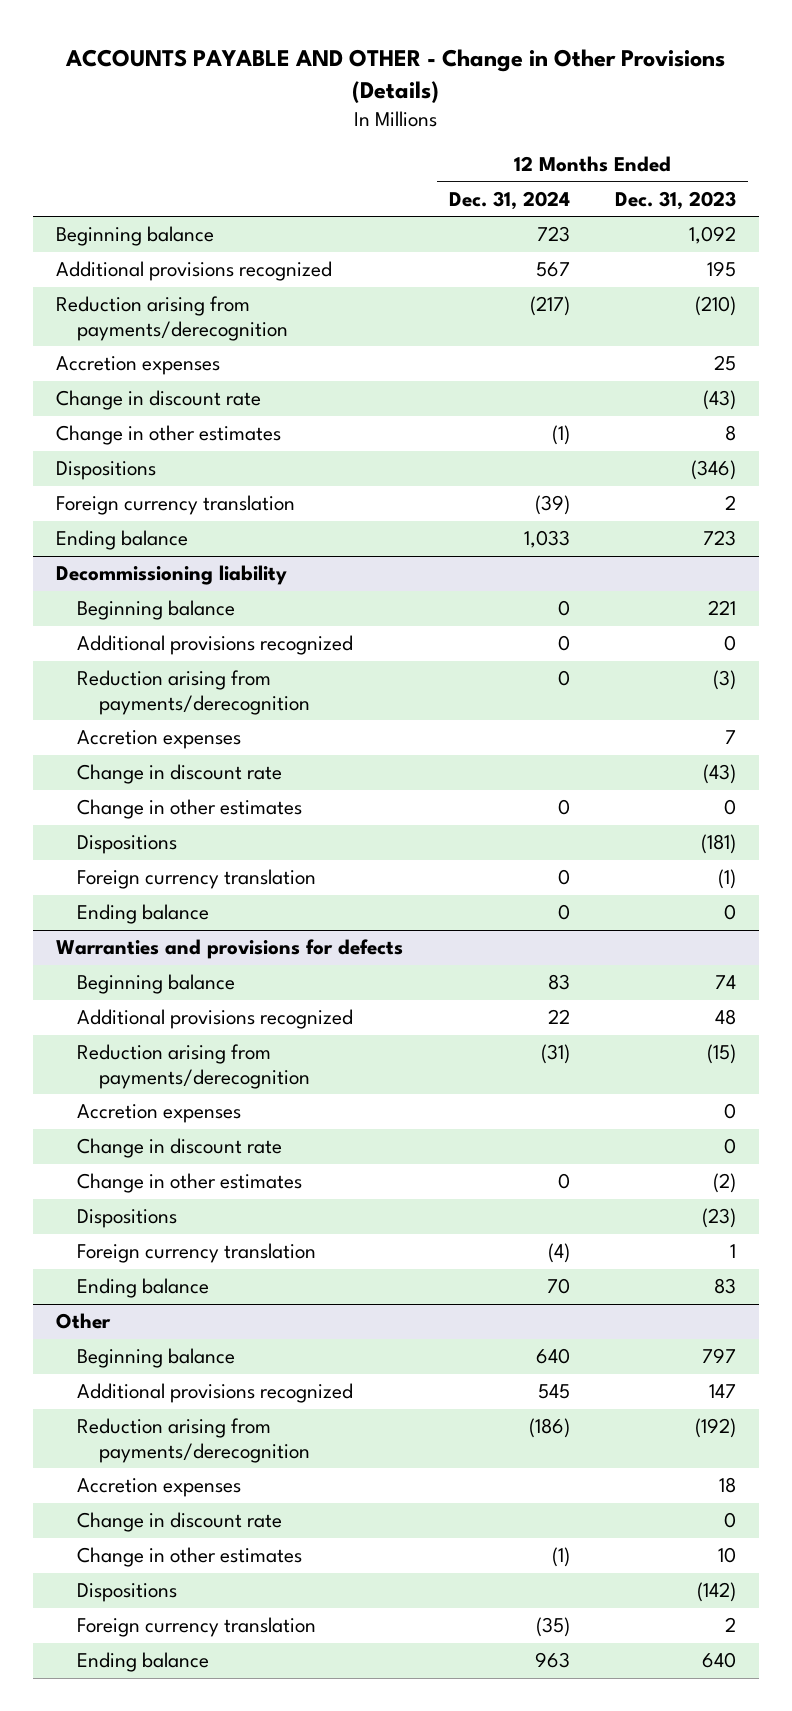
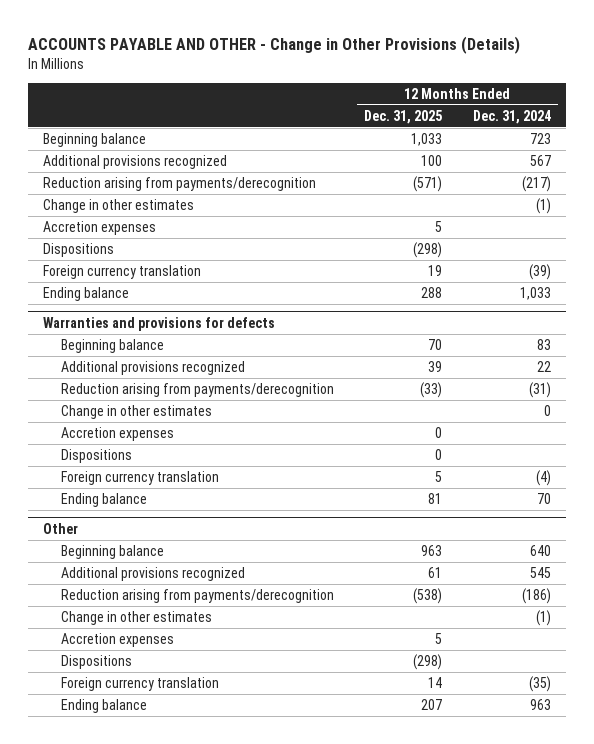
- | 12 Months Ended Dec. 31, 2024 | 12 Months Ended Dec. 31, 2023
+ | 12 Months Ended Dec. 31, 2025 | 12 Months Ended Dec. 31, 2024
- Change in discount rate | | (43)
moved down: Accretion expenses | 5 |
- Decommissioning liability
- Beginning balance | 0 | 221
- Additional provisions recognized | 0 | 0
- Reduction arising from payments/derecognition | 0 | (3)
- Accretion expenses | | 7
- Change in discount rate | | (43)
- Change in other estimates | 0 | 0
- Dispositions | | (181)
- Foreign currency translation | 0 | (1)
- Ending balance | 0 | 0
@ Warranties and provisions for defects
- Change in discount rate | | 0
moved down: Accretion expenses | 0 |
@ Other
- Change in discount rate | | 0
moved down: Accretion expenses | 5 |

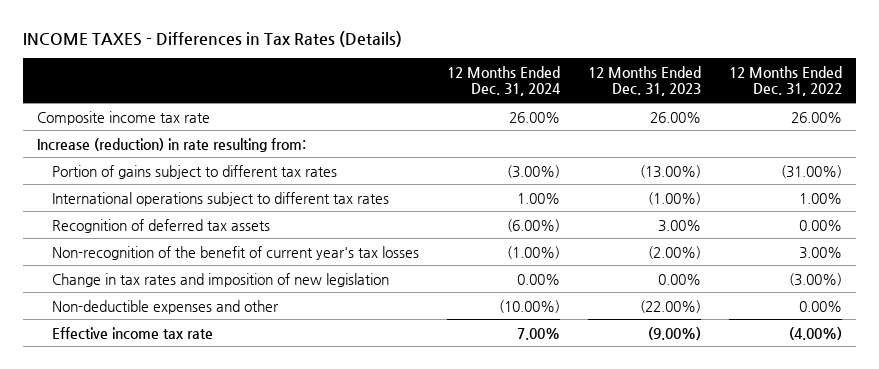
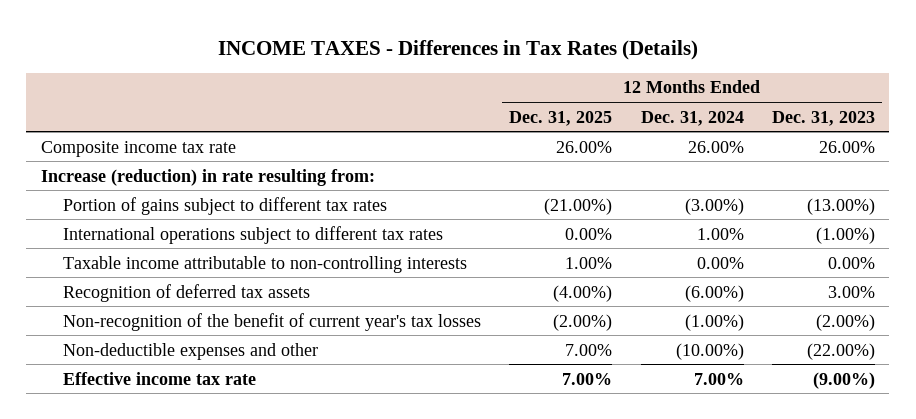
- | 12 Months Ended Dec. 31, 2024 | 12 Months Ended Dec. 31, 2023 | 12 Months Ended Dec. 31, 2022
+ | 12 Months Ended Dec. 31, 2025 | 12 Months Ended Dec. 31, 2024 | 12 Months Ended Dec. 31, 2023
+ Taxable income attributable to non-controlling interests | 1.00% | 0.00% | 0.00%
- Change in tax rates and imposition of new legislation | 0.00% | 0.00% | (3.00%)

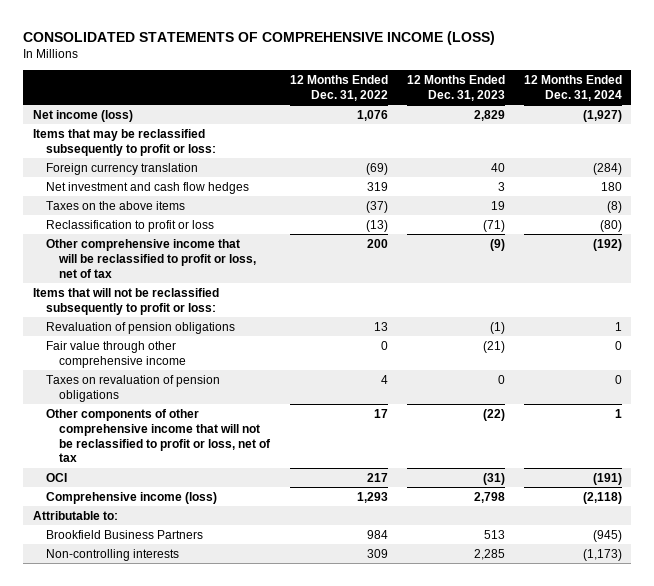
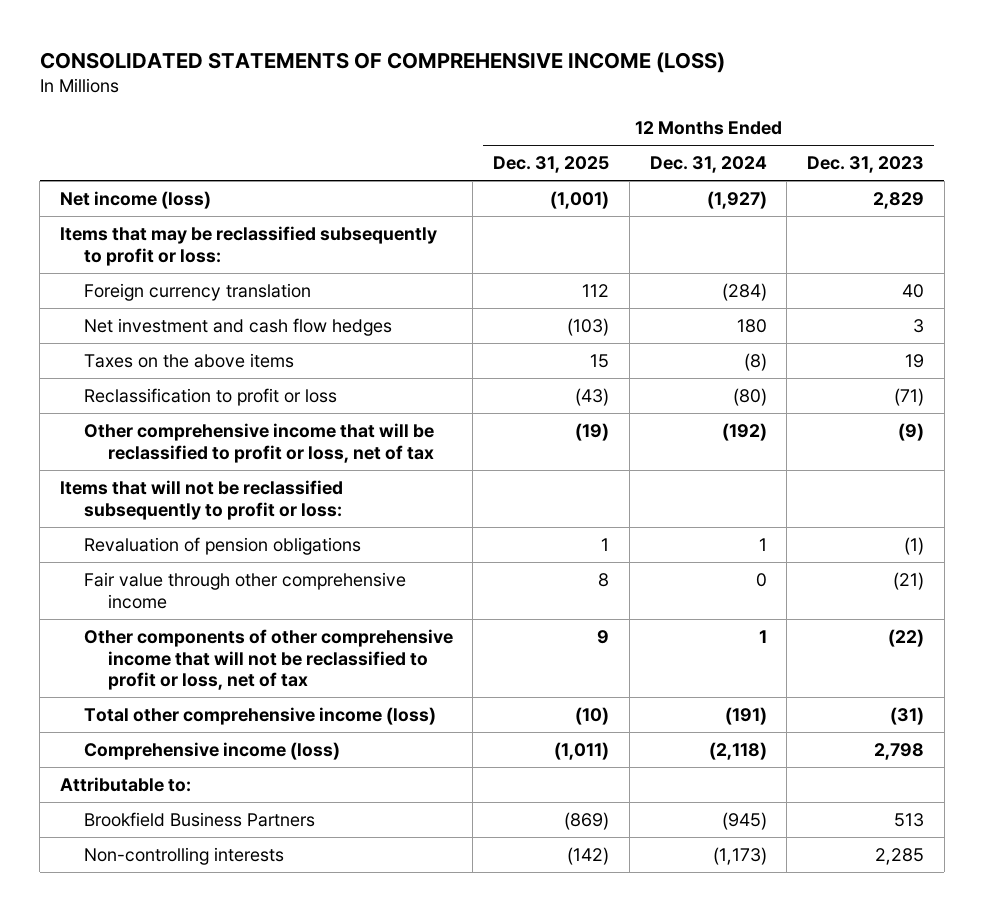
- | 12 Months Ended Dec. 31, 2022 | 12 Months Ended Dec. 31, 2023 | 12 Months Ended Dec. 31, 2024
+ | 12 Months Ended Dec. 31, 2025 | 12 Months Ended Dec. 31, 2024 | 12 Months Ended Dec. 31, 2023
- Taxes on revaluation of pension obligations | 4 | 0 | 0
- OCI | 217 | (31) | (191)
+ Total other comprehensive income (loss) | (10) | (191) | (31)

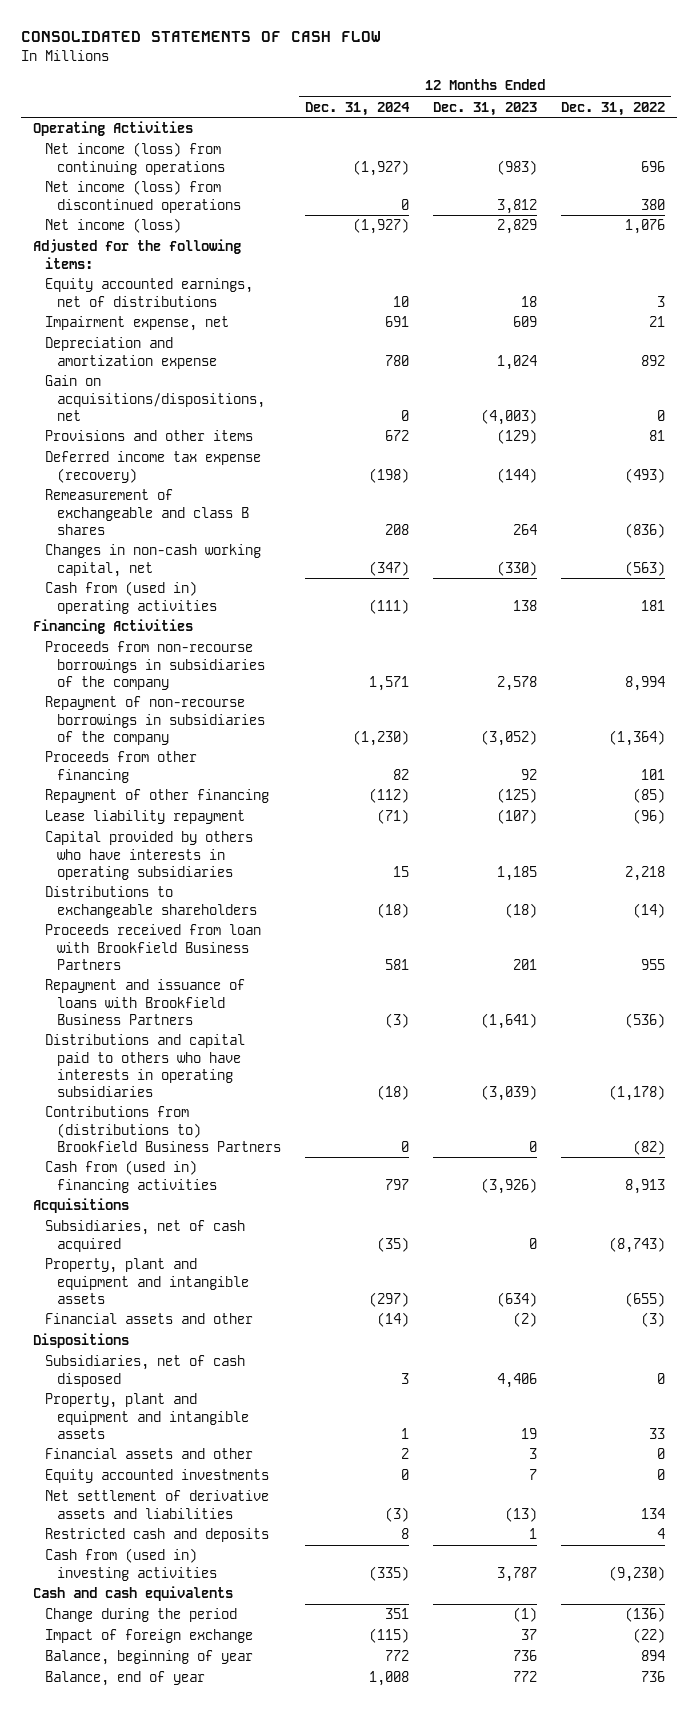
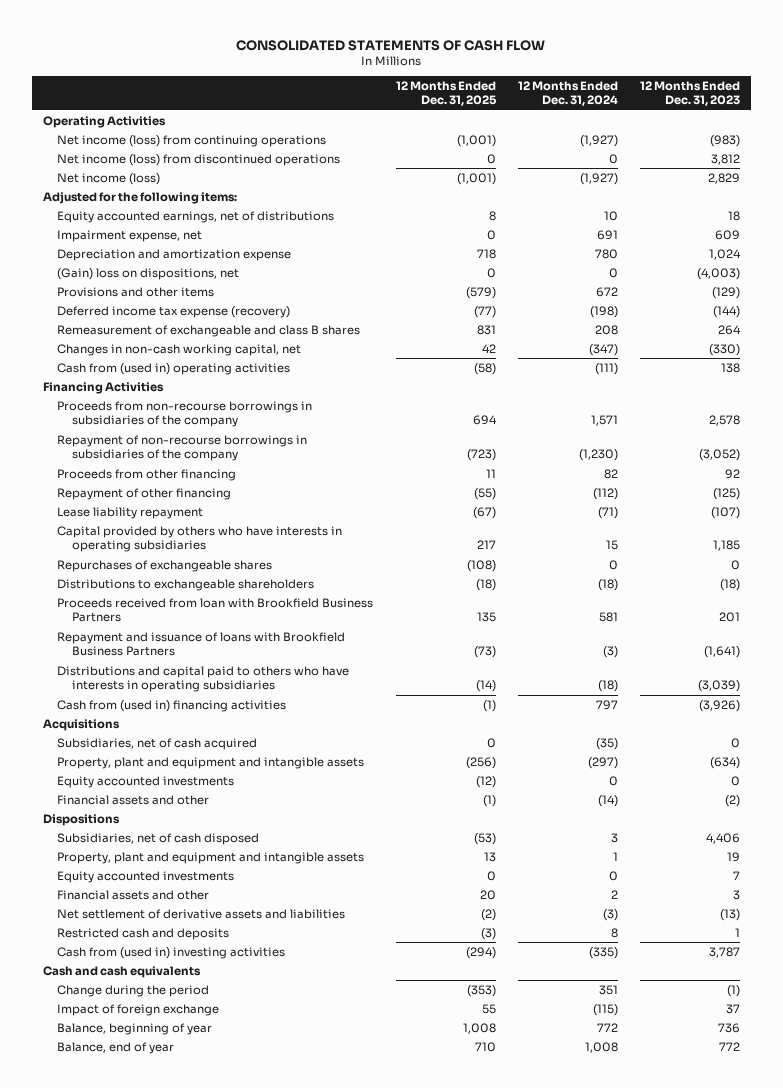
- | 12 Months Ended Dec. 31, 2024 | 12 Months Ended Dec. 31, 2023 | 12 Months Ended Dec. 31, 2022
+ | 12 Months Ended Dec. 31, 2025 | 12 Months Ended Dec. 31, 2024 | 12 Months Ended Dec. 31, 2023
- Gain on acquisitions/dispositions, net | 0 | (4,003) | 0
+ (Gain) loss on dispositions, net | 0 | 0 | (4,003)
+ Repurchases of exchangeable shares | (108) | 0 | 0
- Contributions from (distributions to) Brookfield Business Partners | 0 | 0 | (82)
+ Equity accounted investments | (12) | 0 | 0
moved down: Financial assets and other | 20 | 2 | 3

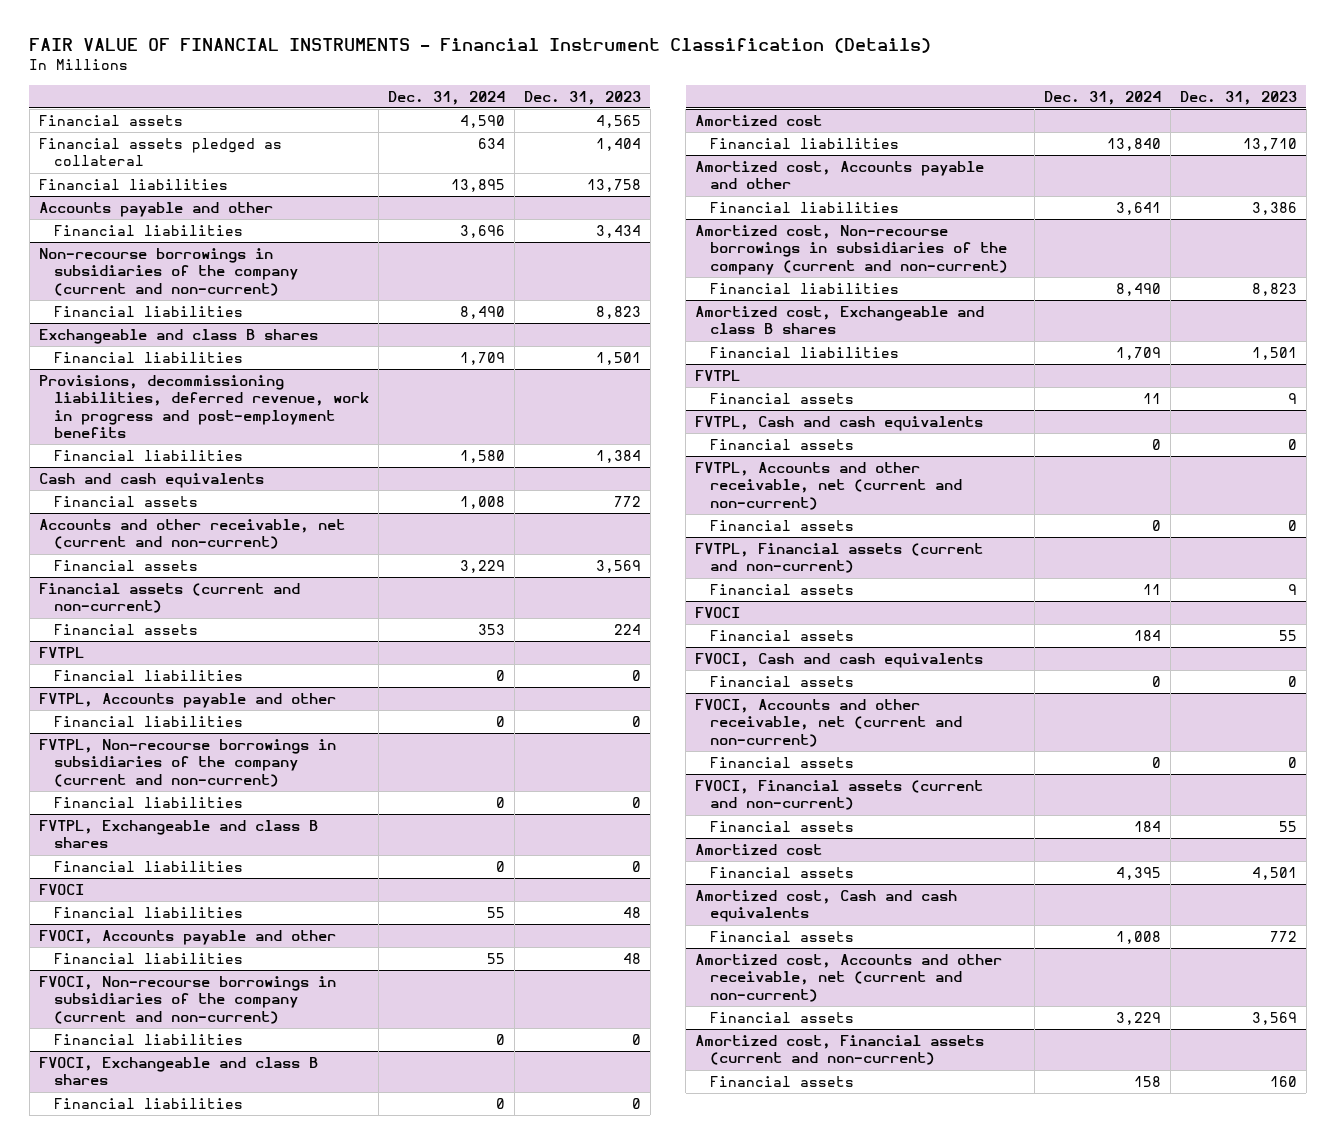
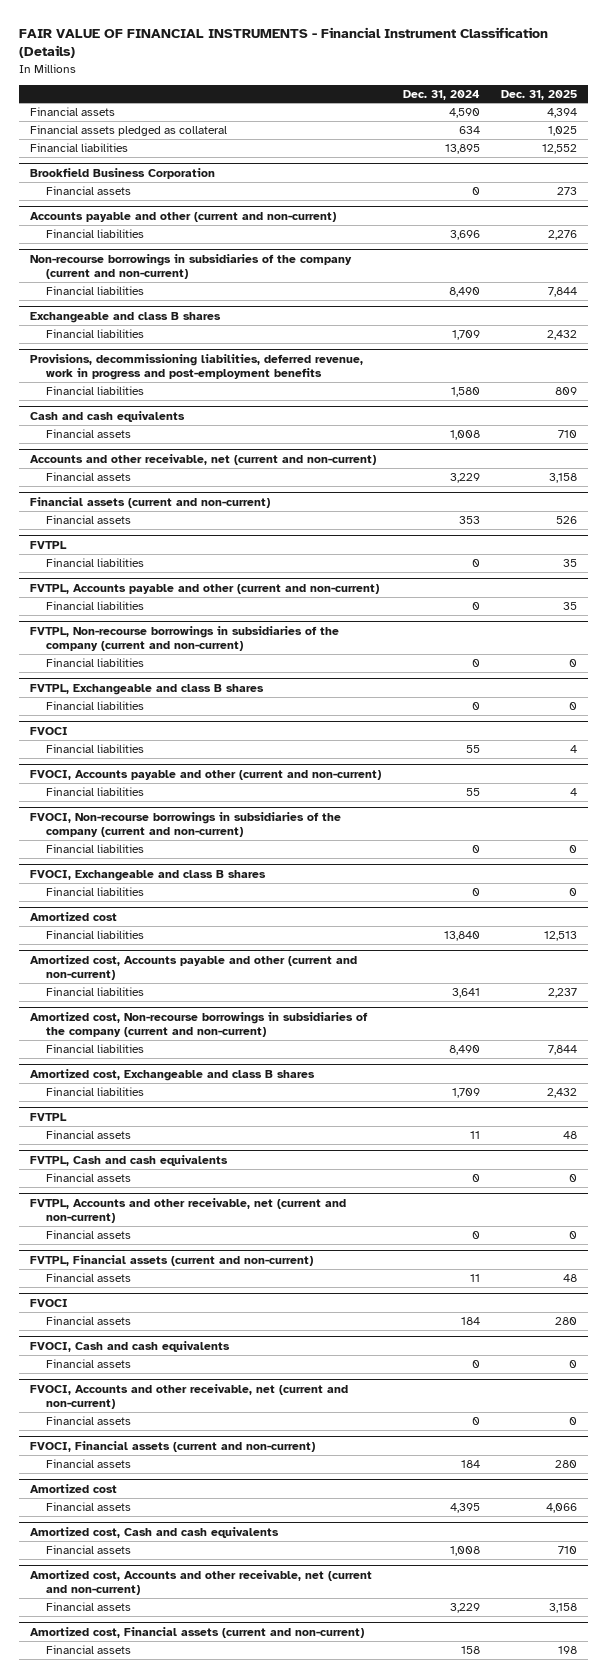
- | Dec. 31, 2024 | Dec. 31, 2023
+ | Dec. 31, 2024 | Dec. 31, 2025
- Accounts payable and other
+ Brookfield Business Corporation
+ Financial assets | 0 | 273
+ Accounts payable and other (current and non-current)
- FVTPL, Accounts payable and other
+ FVTPL, Accounts payable and other (current and non-current)
- FVOCI, Accounts payable and other
+ FVOCI, Accounts payable and other (current and non-current)
- Amortized cost, Accounts payable and other
+ Amortized cost, Accounts payable and other (current and non-current)

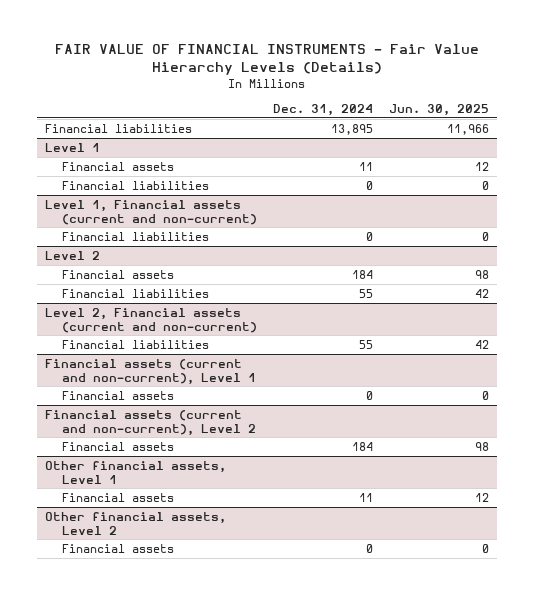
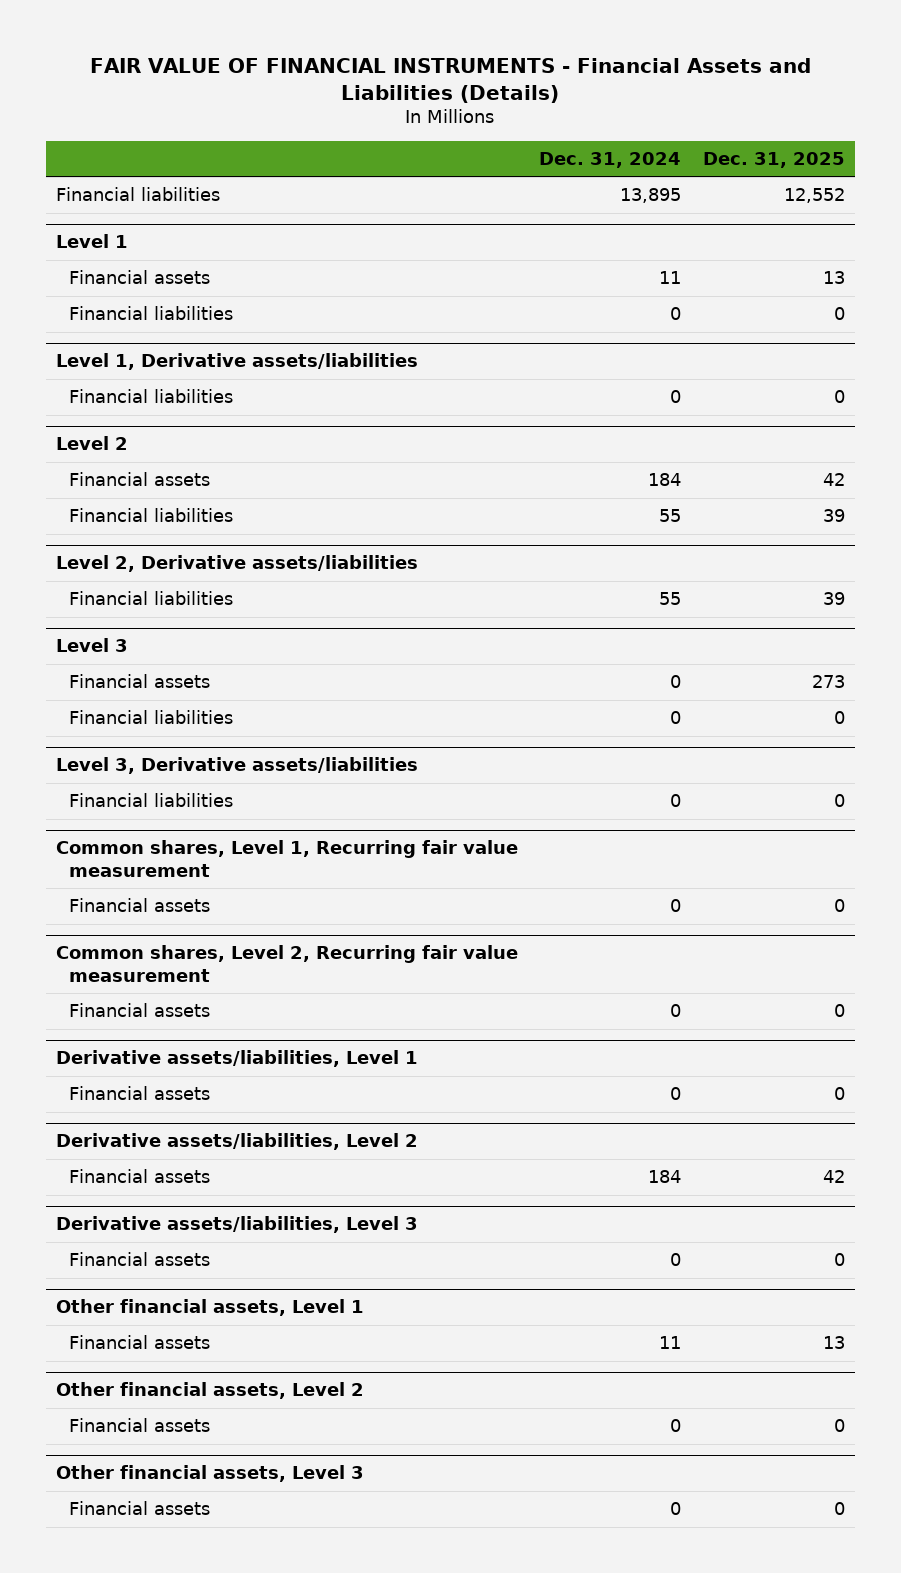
- FAIR VALUE OF FINANCIAL INSTRUMENTS - Fair Value Hierarchy Levels (Details)
+ FAIR VALUE OF FINANCIAL INSTRUMENTS - Financial Assets and Liabilities (Details)
- | Dec. 31, 2024 | Jun. 30, 2025
+ | Dec. 31, 2024 | Dec. 31, 2025
- Level 1, Financial assets (current and non-current)
+ Level 1, Derivative assets/liabilities
- Level 2, Financial assets (current and non-current)
+ Level 2, Derivative assets/liabilities
- Financial assets (current and non-current), Level 1
+ Level 3
- Financial assets (current and non-current), Level 2
+ Financial liabilities | 0 | 0
+ Level 3, Derivative assets/liabilities
+ Financial liabilities | 0 | 0
+ Common shares, Level 1, Recurring fair value measurement
+ Financial assets | 0 | 0
+ Common shares, Level 2, Recurring fair value measurement
+ Financial assets | 0 | 0
+ Derivative assets/liabilities, Level 1
+ Financial assets | 0 | 0
+ Derivative assets/liabilities, Level 2
+ Derivative assets/liabilities, Level 3
+ Financial assets | 0 | 0
+ Other financial assets, Level 3
+ Financial assets | 0 | 0

